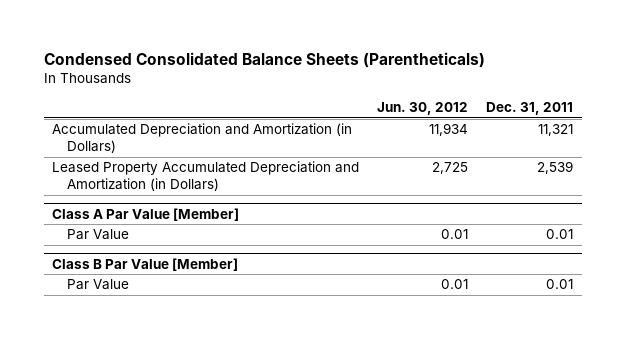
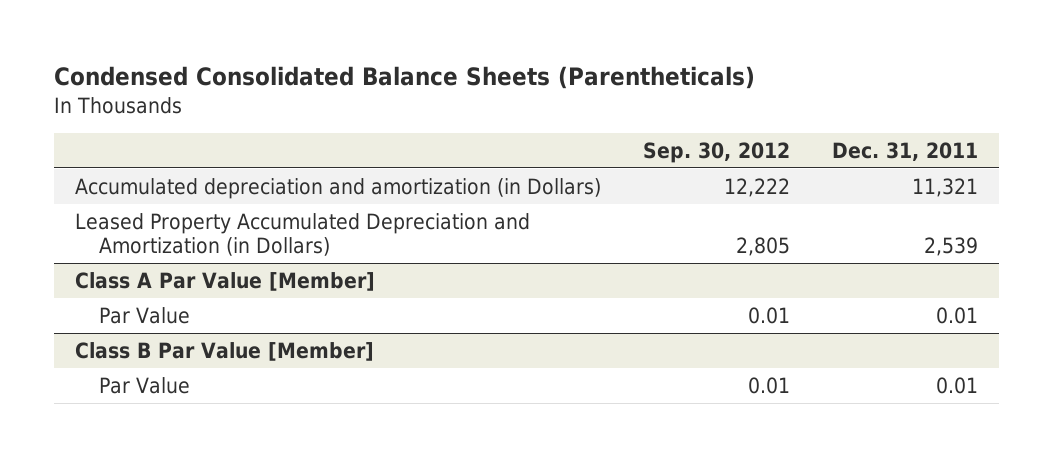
- | Jun. 30, 2012 | Dec. 31, 2011
+ | Sep. 30, 2012 | Dec. 31, 2011
- Accumulated Depreciation and Amortization (in Dollars) | 11,934 | 11,321
+ Accumulated depreciation and amortization (in Dollars) | 12,222 | 11,321

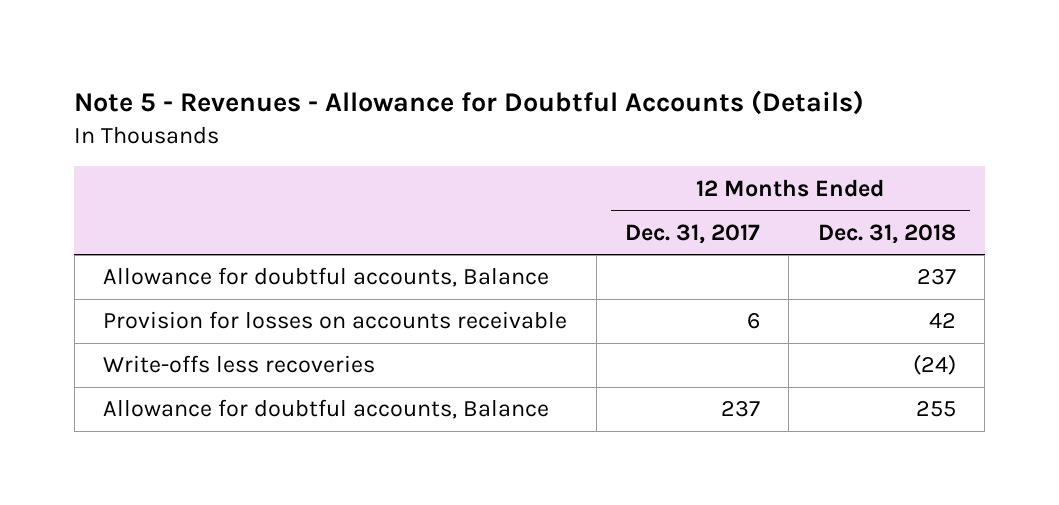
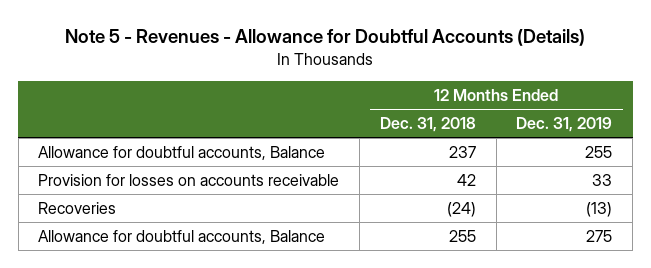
- | 12 Months Ended Dec. 31, 2017 | 12 Months Ended Dec. 31, 2018
+ | 12 Months Ended Dec. 31, 2018 | 12 Months Ended Dec. 31, 2019
- Write-offs less recoveries | | (24)
+ Recoveries | (24) | (13)

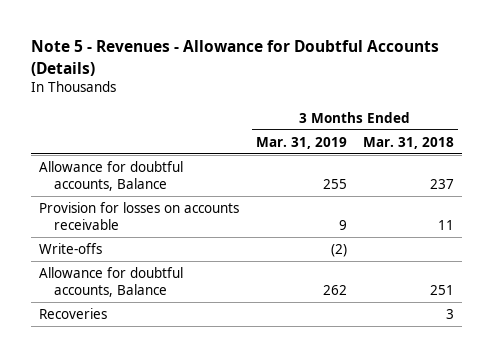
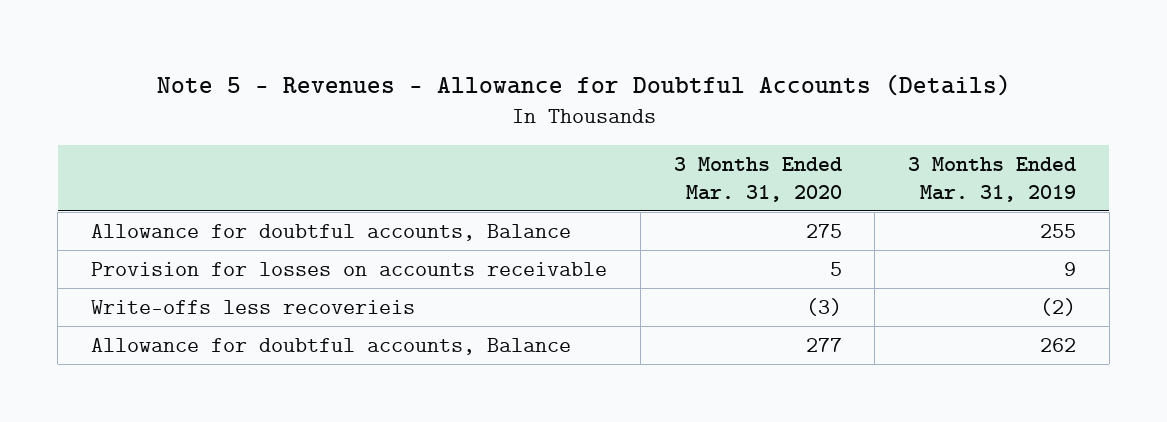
- | 3 Months Ended Mar. 31, 2019 | 3 Months Ended Mar. 31, 2018
+ | 3 Months Ended Mar. 31, 2020 | 3 Months Ended Mar. 31, 2019
- Write-offs | (2) |
+ Write-offs less recoverieis | (3) | (2)
- Recoveries | | 3

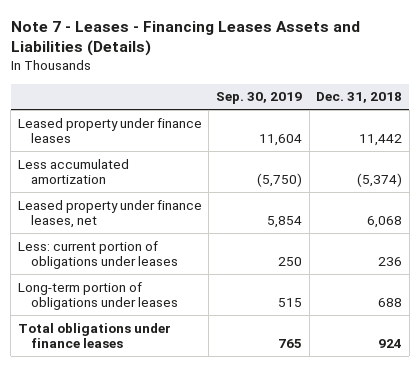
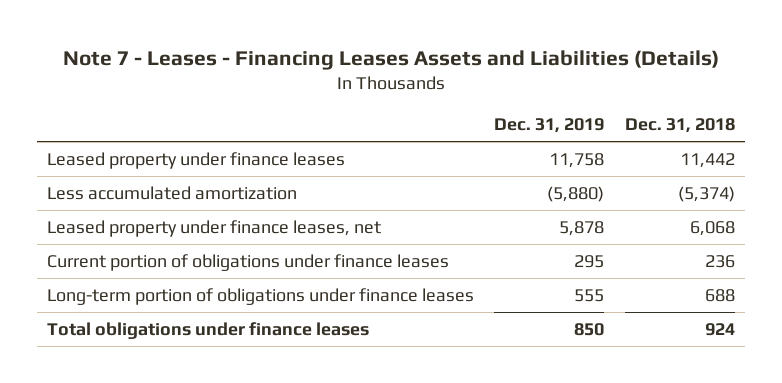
- | Sep. 30, 2019 | Dec. 31, 2018
+ | Dec. 31, 2019 | Dec. 31, 2018
- Less: current portion of obligations under leases | 250 | 236
- Long-term portion of obligations under leases | 515 | 688
+ Current portion of obligations under finance leases | 295 | 236
+ Long-term portion of obligations under finance leases | 555 | 688

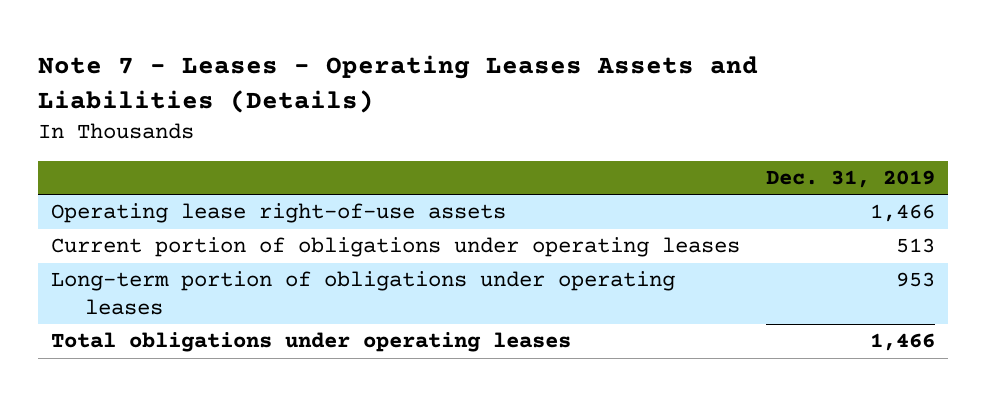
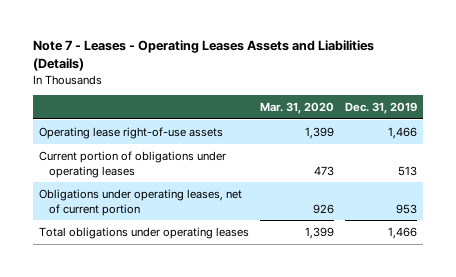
- | Dec. 31, 2019
+ | Mar. 31, 2020 | Dec. 31, 2019
- Long-term portion of obligations under operating leases | 953
+ Obligations under operating leases, net of current portion | 926 | 953

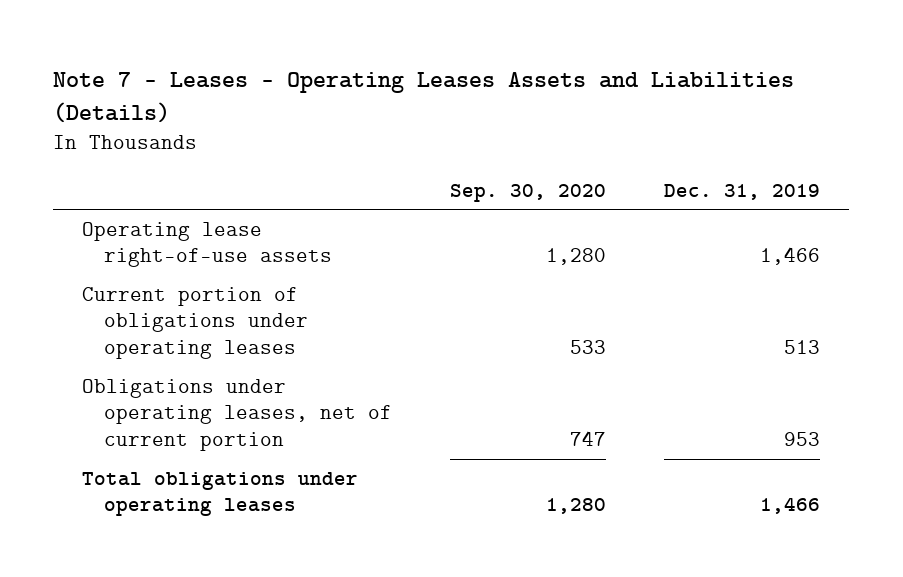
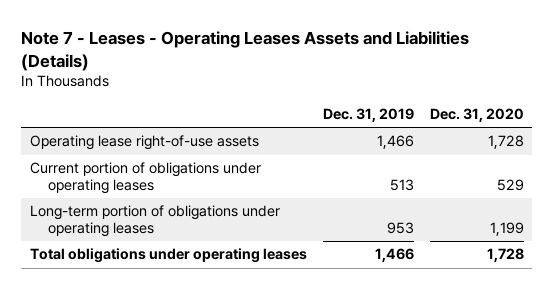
- | Sep. 30, 2020 | Dec. 31, 2019
+ | Dec. 31, 2019 | Dec. 31, 2020
- Obligations under operating leases, net of current portion | 747 | 953
+ Long-term portion of obligations under operating leases | 953 | 1,199

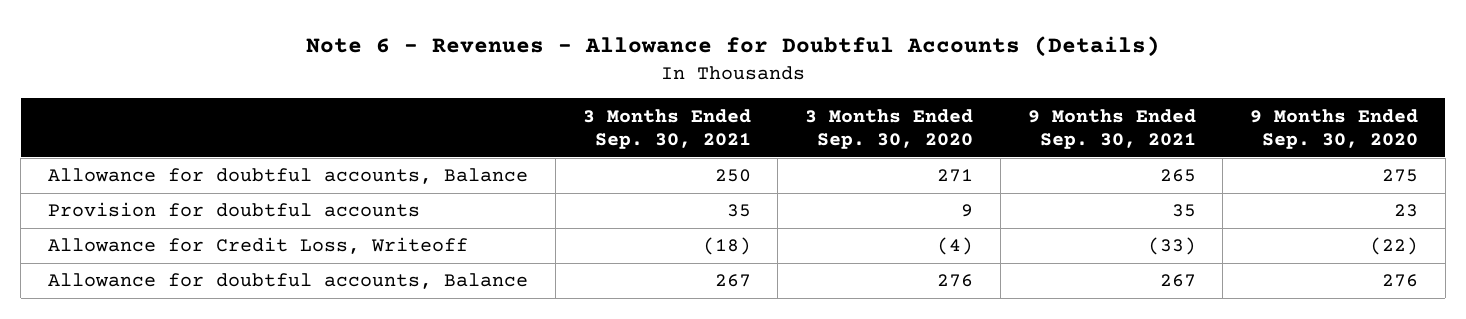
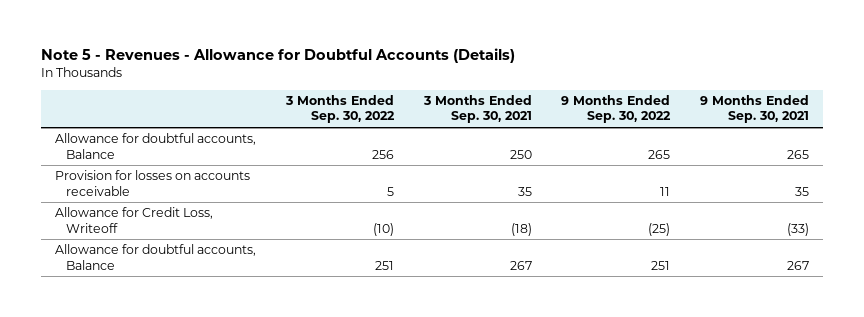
- Note 6 - Revenues - Allowance for Doubtful Accounts (Details)
+ Note 5 - Revenues - Allowance for Doubtful Accounts (Details)
- | 3 Months Ended Sep. 30, 2021 | 3 Months Ended Sep. 30, 2020 | 9 Months Ended Sep. 30, 2021 | 9 Months Ended Sep. 30, 2020
+ | 3 Months Ended Sep. 30, 2022 | 3 Months Ended Sep. 30, 2021 | 9 Months Ended Sep. 30, 2022 | 9 Months Ended Sep. 30, 2021
- Provision for doubtful accounts | 35 | 9 | 35 | 23
+ Provision for losses on accounts receivable | 5 | 35 | 11 | 35

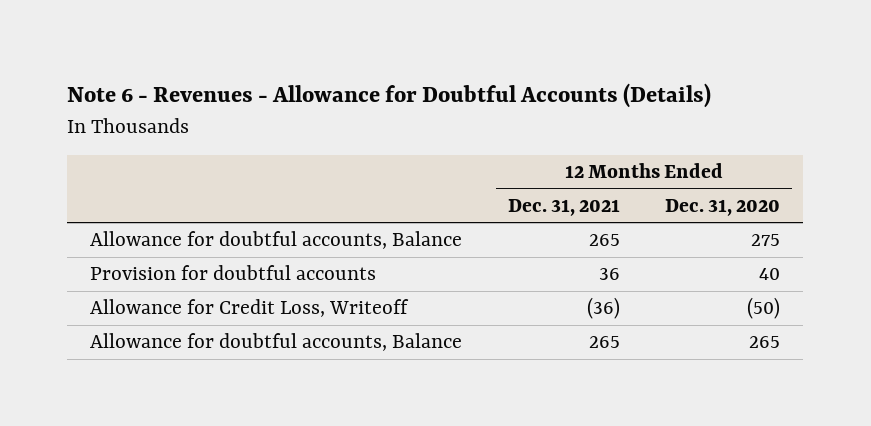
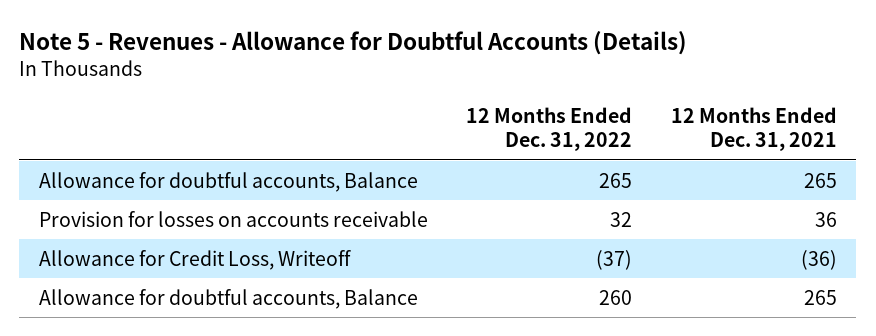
- Note 6 - Revenues - Allowance for Doubtful Accounts (Details)
+ Note 5 - Revenues - Allowance for Doubtful Accounts (Details)
- | 12 Months Ended Dec. 31, 2021 | 12 Months Ended Dec. 31, 2020
+ | 12 Months Ended Dec. 31, 2022 | 12 Months Ended Dec. 31, 2021
- Provision for doubtful accounts | 36 | 40
+ Provision for losses on accounts receivable | 32 | 36

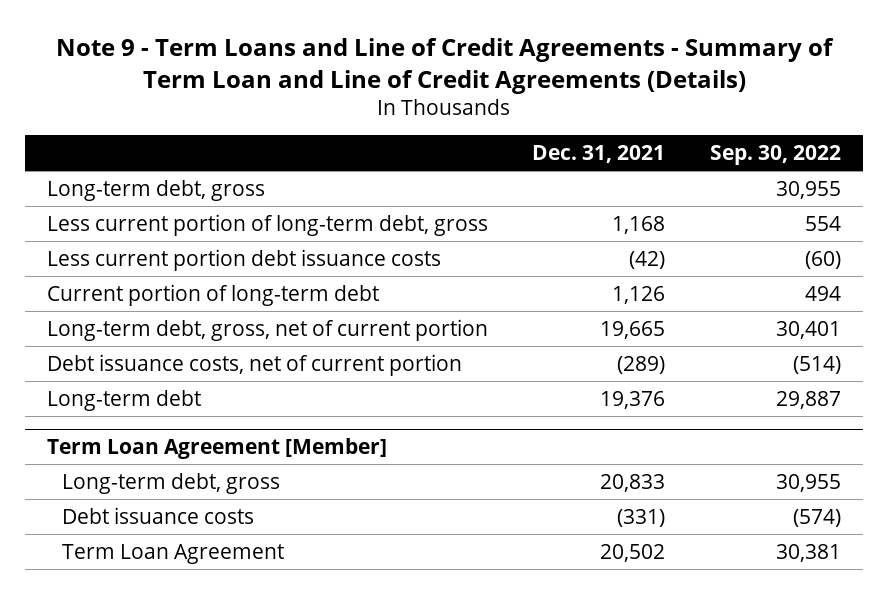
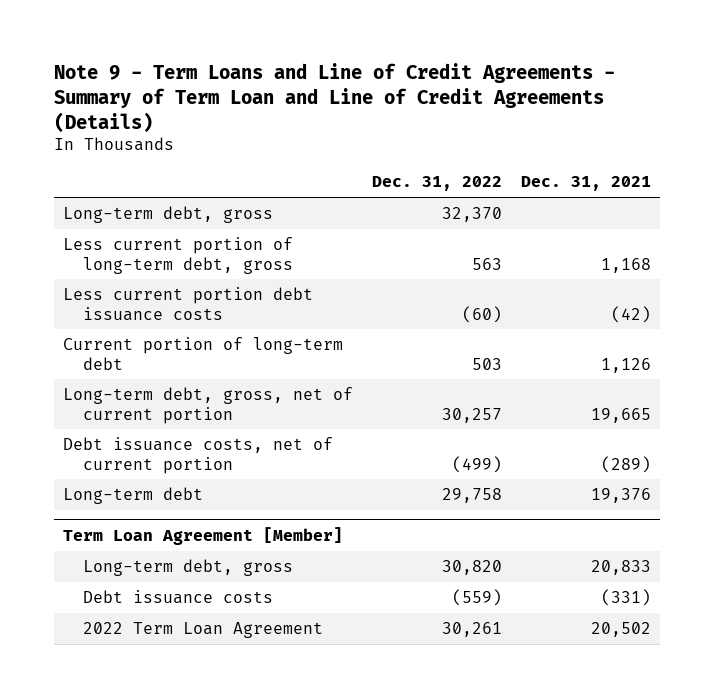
- | Dec. 31, 2021 | Sep. 30, 2022
+ | Dec. 31, 2022 | Dec. 31, 2021
@ Term Loan Agreement [Member]
- Term Loan Agreement | 20,502 | 30,381
+ 2022 Term Loan Agreement | 30,261 | 20,502

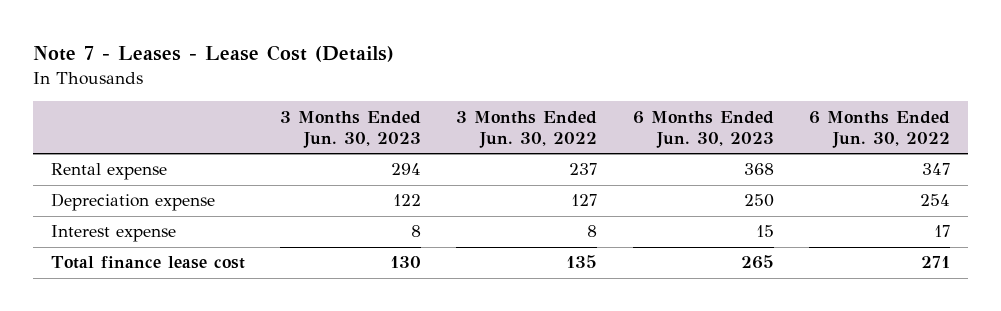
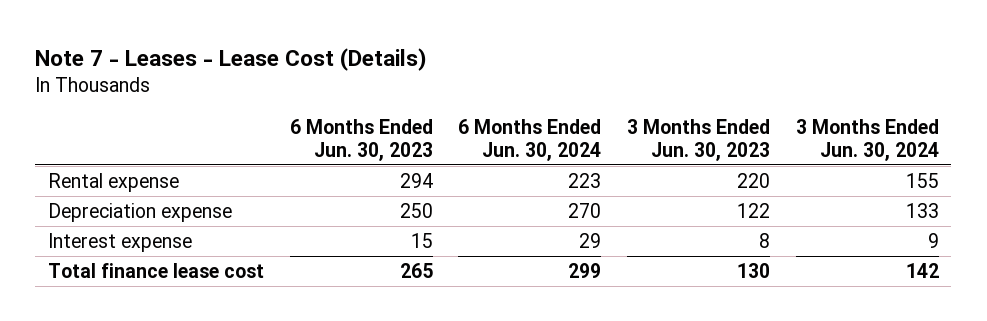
- | 3 Months Ended Jun. 30, 2023 | 3 Months Ended Jun. 30, 2022 | 6 Months Ended Jun. 30, 2023 | 6 Months Ended Jun. 30, 2022
+ | 6 Months Ended Jun. 30, 2023 | 6 Months Ended Jun. 30, 2024 | 3 Months Ended Jun. 30, 2023 | 3 Months Ended Jun. 30, 2024
- Rental expense | 294 | 237 | 368 | 347
+ Rental expense | 294 | 223 | 220 | 155

